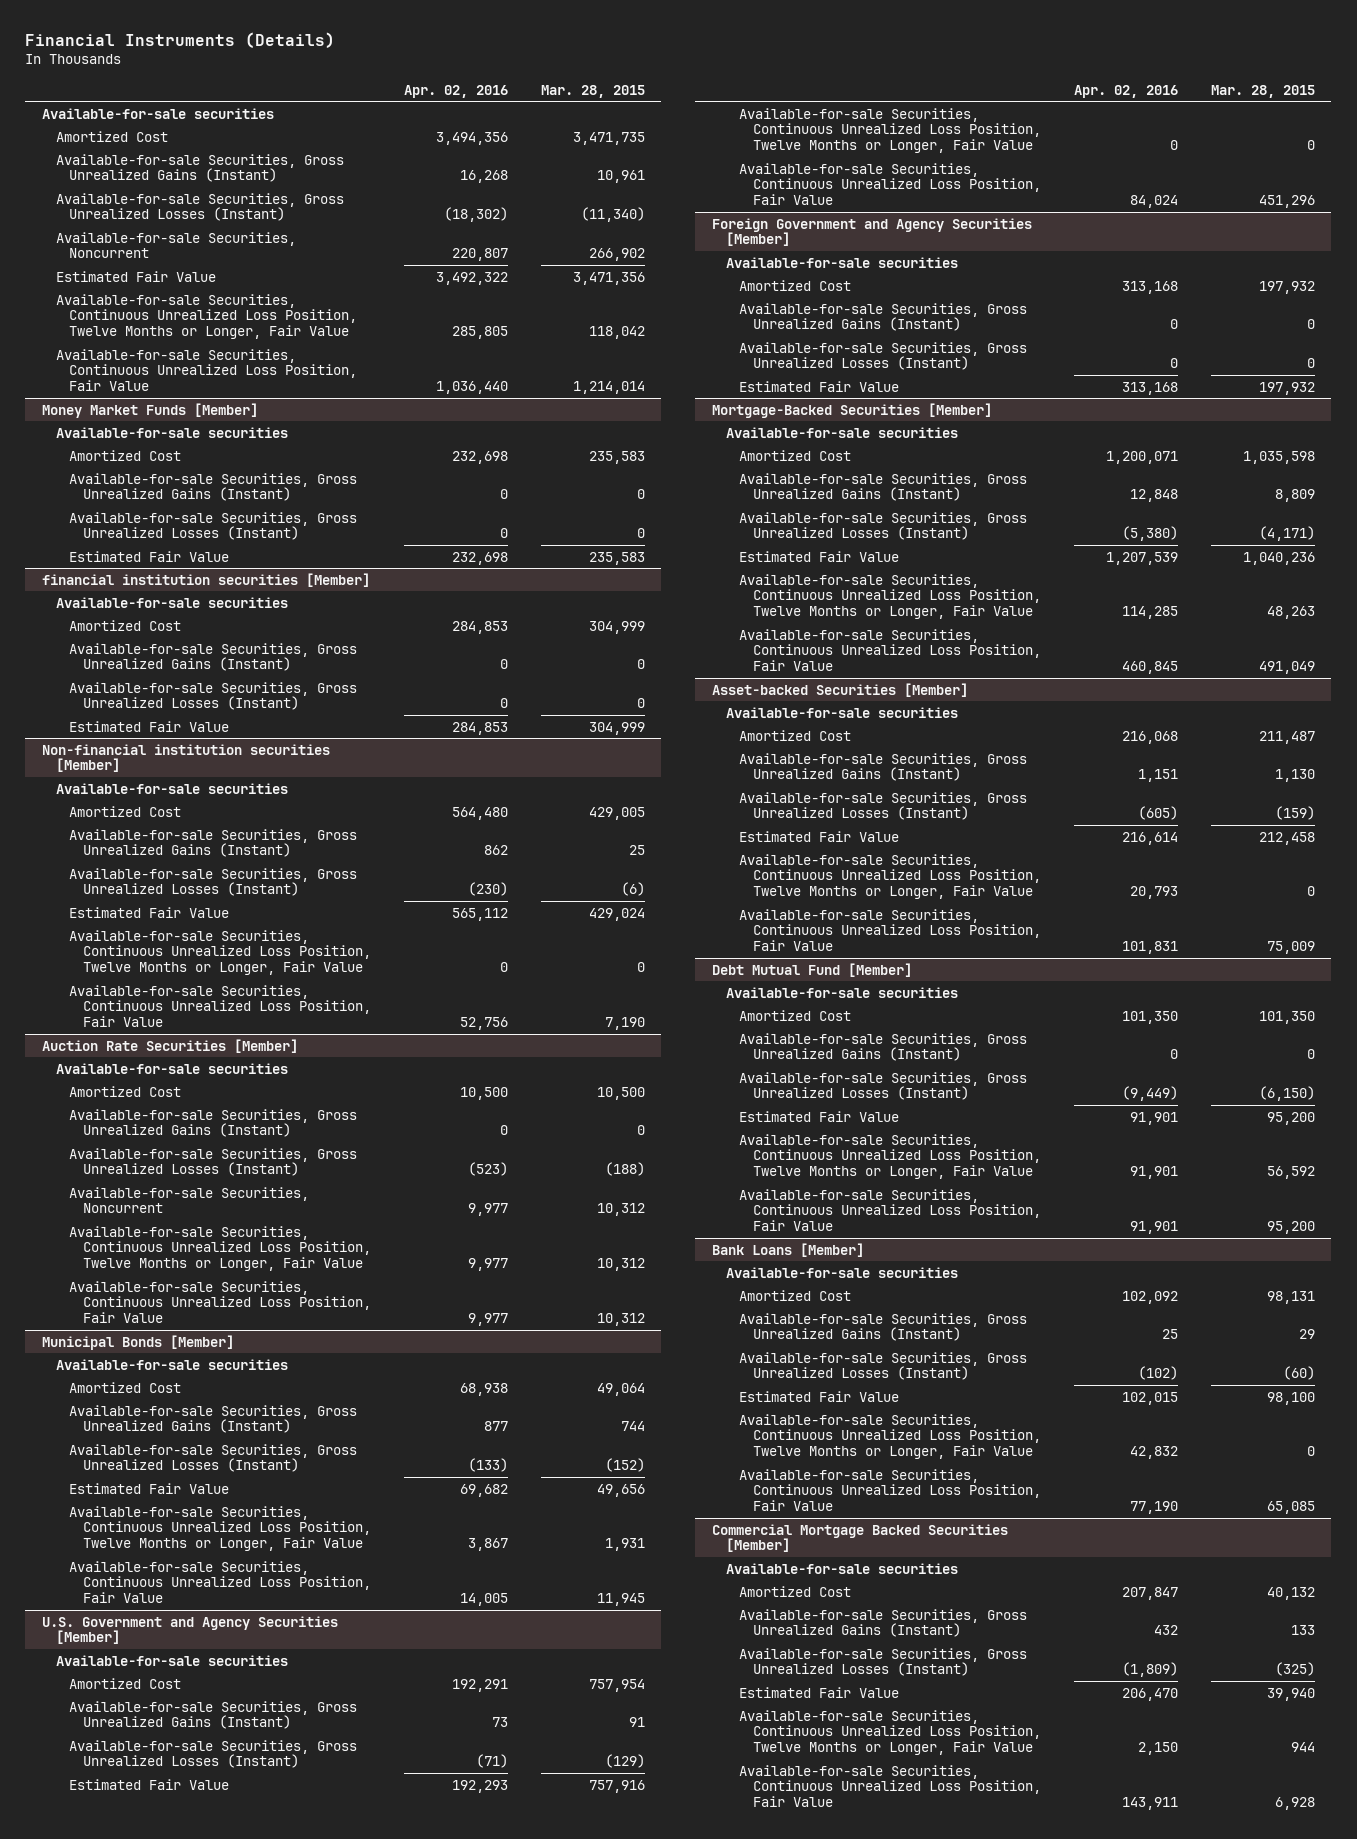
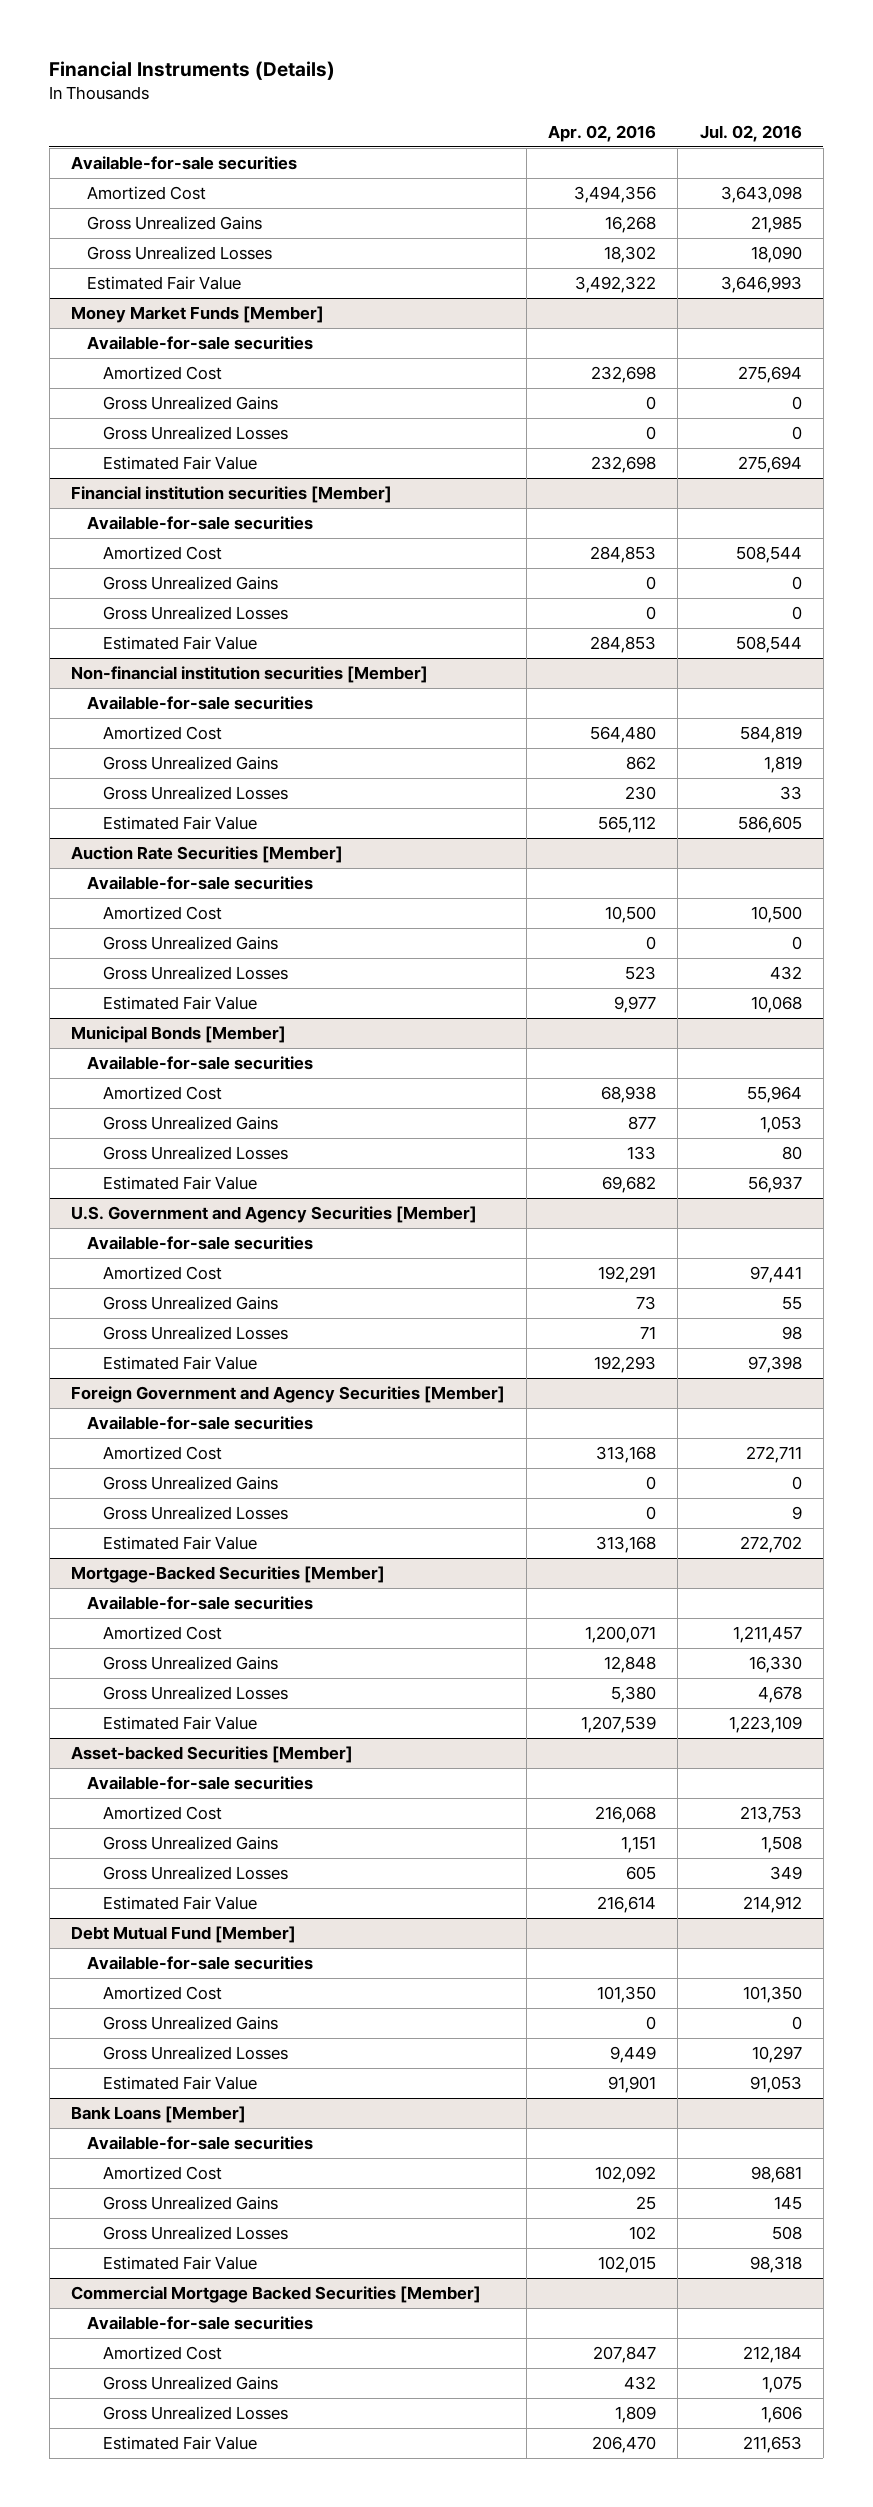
- | Apr. 02, 2016 | Mar. 28, 2015
+ | Apr. 02, 2016 | Jul. 02, 2016
- Available-for-sale Securities, Gross Unrealized Gains (Instant) | 16,268 | 10,961
- Available-for-sale Securities, Gross Unrealized Losses (Instant) | (18,302) | (11,340)
- Available-for-sale Securities, Noncurrent | 220,807 | 266,902
+ Gross Unrealized Gains | 16,268 | 21,985
+ Gross Unrealized Losses | 18,302 | 18,090
- Available-for-sale Securities, Continuous Unrealized Loss Position, Twelve Months or Longer, Fair Value | 285,805 | 118,042
- Available-for-sale Securities, Continuous Unrealized Loss Position, Fair Value | 1,036,440 | 1,214,014
@ Money Market Funds [Member]
- Available-for-sale Securities, Gross Unrealized Gains (Instant) | 0 | 0
- Available-for-sale Securities, Gross Unrealized Losses (Instant) | 0 | 0
+ Gross Unrealized Gains | 0 | 0
+ Gross Unrealized Losses | 0 | 0
- financial institution securities [Member]
+ Financial institution securities [Member]
- Available-for-sale Securities, Gross Unrealized Gains (Instant) | 0 | 0
- Available-for-sale Securities, Gross Unrealized Losses (Instant) | 0 | 0
+ Gross Unrealized Gains | 0 | 0
+ Gross Unrealized Losses | 0 | 0
@ Non-financial institution securities [Member]
- Available-for-sale Securities, Gross Unrealized Gains (Instant) | 862 | 25
- Available-for-sale Securities, Gross Unrealized Losses (Instant) | (230) | (6)
+ Gross Unrealized Gains | 862 | 1,819
+ Gross Unrealized Losses | 230 | 33
- Available-for-sale Securities, Continuous Unrealized Loss Position, Twelve Months or Longer, Fair Value | 0 | 0
- Available-for-sale Securities, Continuous Unrealized Loss Position, Fair Value | 52,756 | 7,190
@ Auction Rate Securities [Member]
- Available-for-sale Securities, Gross Unrealized Gains (Instant) | 0 | 0
- Available-for-sale Securities, Gross Unrealized Losses (Instant) | (523) | (188)
- Available-for-sale Securities, Noncurrent | 9,977 | 10,312
- Available-for-sale Securities, Continuous Unrealized Loss Position, Twelve Months or Longer, Fair Value | 9,977 | 10,312
- Available-for-sale Securities, Continuous Unrealized Loss Position, Fair Value | 9,977 | 10,312
+ Gross Unrealized Gains | 0 | 0
+ Gross Unrealized Losses | 523 | 432
+ Estimated Fair Value | 9,977 | 10,068
@ Municipal Bonds [Member]
- Available-for-sale Securities, Gross Unrealized Gains (Instant) | 877 | 744
- Available-for-sale Securities, Gross Unrealized Losses (Instant) | (133) | (152)
+ Gross Unrealized Gains | 877 | 1,053
+ Gross Unrealized Losses | 133 | 80
- Available-for-sale Securities, Continuous Unrealized Loss Position, Twelve Months or Longer, Fair Value | 3,867 | 1,931
- Available-for-sale Securities, Continuous Unrealized Loss Position, Fair Value | 14,005 | 11,945
@ U.S. Government and Agency Securities [Member]
- Available-for-sale Securities, Gross Unrealized Gains (Instant) | 73 | 91
- Available-for-sale Securities, Gross Unrealized Losses (Instant) | (71) | (129)
+ Gross Unrealized Gains | 73 | 55
+ Gross Unrealized Losses | 71 | 98
- Available-for-sale Securities, Continuous Unrealized Loss Position, Twelve Months or Longer, Fair Value | 0 | 0
- Available-for-sale Securities, Continuous Unrealized Loss Position, Fair Value | 84,024 | 451,296
@ Foreign Government and Agency Securities [Member]
- Available-for-sale Securities, Gross Unrealized Gains (Instant) | 0 | 0
- Available-for-sale Securities, Gross Unrealized Losses (Instant) | 0 | 0
+ Gross Unrealized Gains | 0 | 0
+ Gross Unrealized Losses | 0 | 9
@ Mortgage-Backed Securities [Member]
- Available-for-sale Securities, Gross Unrealized Gains (Instant) | 12,848 | 8,809
- Available-for-sale Securities, Gross Unrealized Losses (Instant) | (5,380) | (4,171)
+ Gross Unrealized Gains | 12,848 | 16,330
+ Gross Unrealized Losses | 5,380 | 4,678
- Available-for-sale Securities, Continuous Unrealized Loss Position, Twelve Months or Longer, Fair Value | 114,285 | 48,263
- Available-for-sale Securities, Continuous Unrealized Loss Position, Fair Value | 460,845 | 491,049
@ Asset-backed Securities [Member]
- Available-for-sale Securities, Gross Unrealized Gains (Instant) | 1,151 | 1,130
- Available-for-sale Securities, Gross Unrealized Losses (Instant) | (605) | (159)
+ Gross Unrealized Gains | 1,151 | 1,508
+ Gross Unrealized Losses | 605 | 349
- Available-for-sale Securities, Continuous Unrealized Loss Position, Twelve Months or Longer, Fair Value | 20,793 | 0
- Available-for-sale Securities, Continuous Unrealized Loss Position, Fair Value | 101,831 | 75,009
@ Debt Mutual Fund [Member]
- Available-for-sale Securities, Gross Unrealized Gains (Instant) | 0 | 0
- Available-for-sale Securities, Gross Unrealized Losses (Instant) | (9,449) | (6,150)
+ Gross Unrealized Gains | 0 | 0
+ Gross Unrealized Losses | 9,449 | 10,297
- Available-for-sale Securities, Continuous Unrealized Loss Position, Twelve Months or Longer, Fair Value | 91,901 | 56,592
- Available-for-sale Securities, Continuous Unrealized Loss Position, Fair Value | 91,901 | 95,200
@ Bank Loans [Member]
- Available-for-sale Securities, Gross Unrealized Gains (Instant) | 25 | 29
- Available-for-sale Securities, Gross Unrealized Losses (Instant) | (102) | (60)
+ Gross Unrealized Gains | 25 | 145
+ Gross Unrealized Losses | 102 | 508
- Available-for-sale Securities, Continuous Unrealized Loss Position, Twelve Months or Longer, Fair Value | 42,832 | 0
- Available-for-sale Securities, Continuous Unrealized Loss Position, Fair Value | 77,190 | 65,085
@ Commercial Mortgage Backed Securities [Member]
- Available-for-sale Securities, Gross Unrealized Gains (Instant) | 432 | 133
- Available-for-sale Securities, Gross Unrealized Losses (Instant) | (1,809) | (325)
+ Gross Unrealized Gains | 432 | 1,075
+ Gross Unrealized Losses | 1,809 | 1,606
- Available-for-sale Securities, Continuous Unrealized Loss Position, Twelve Months or Longer, Fair Value | 2,150 | 944
- Available-for-sale Securities, Continuous Unrealized Loss Position, Fair Value | 143,911 | 6,928

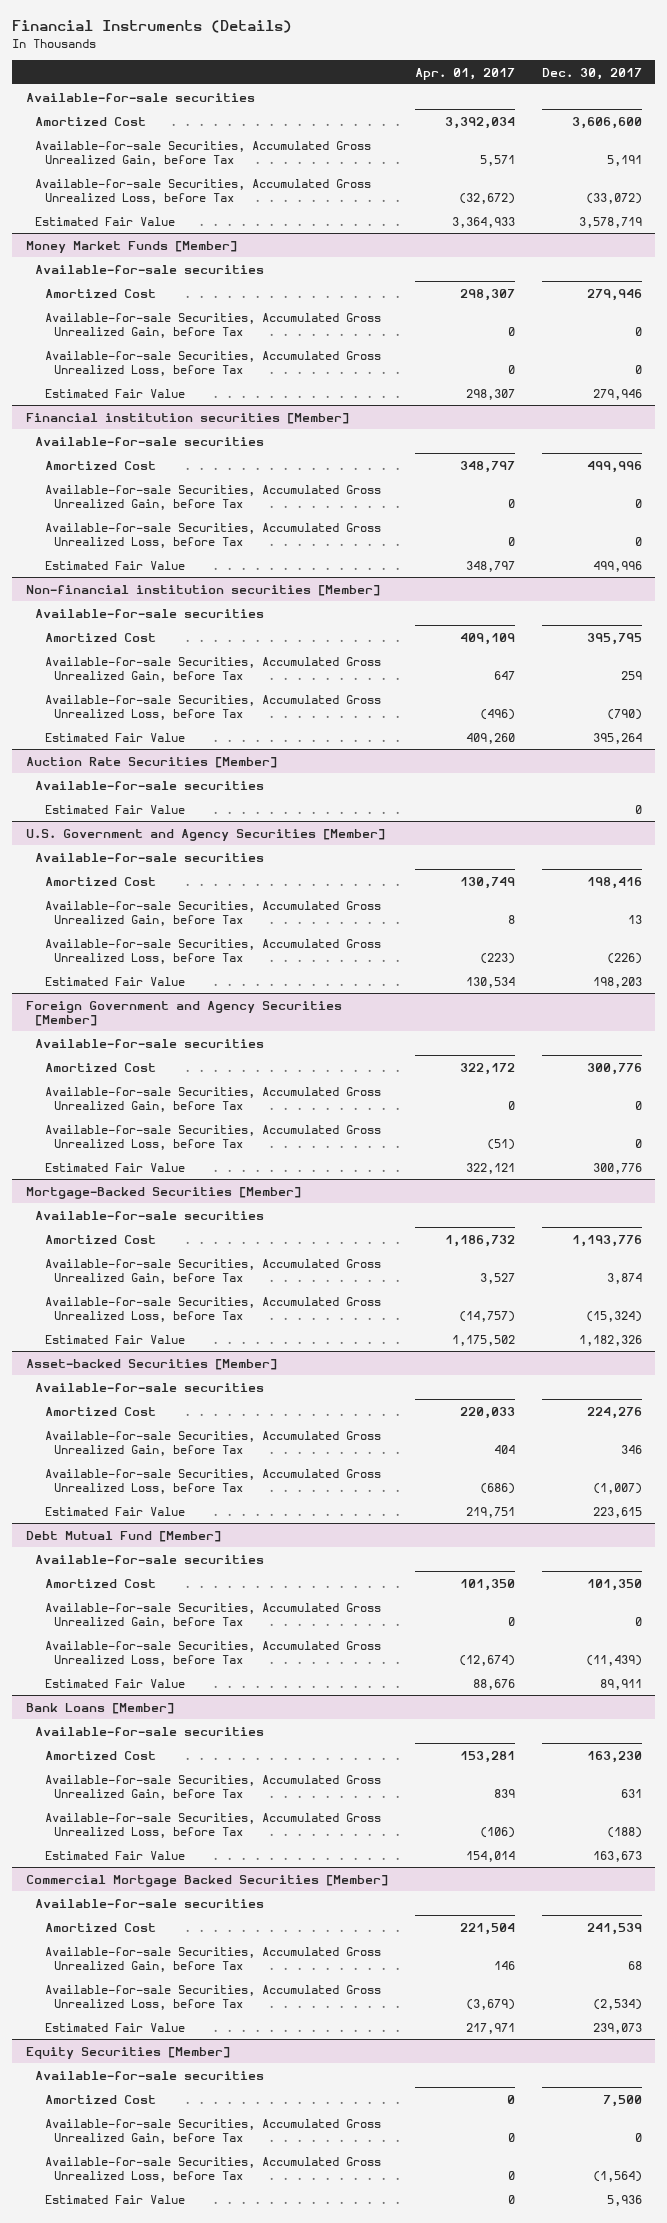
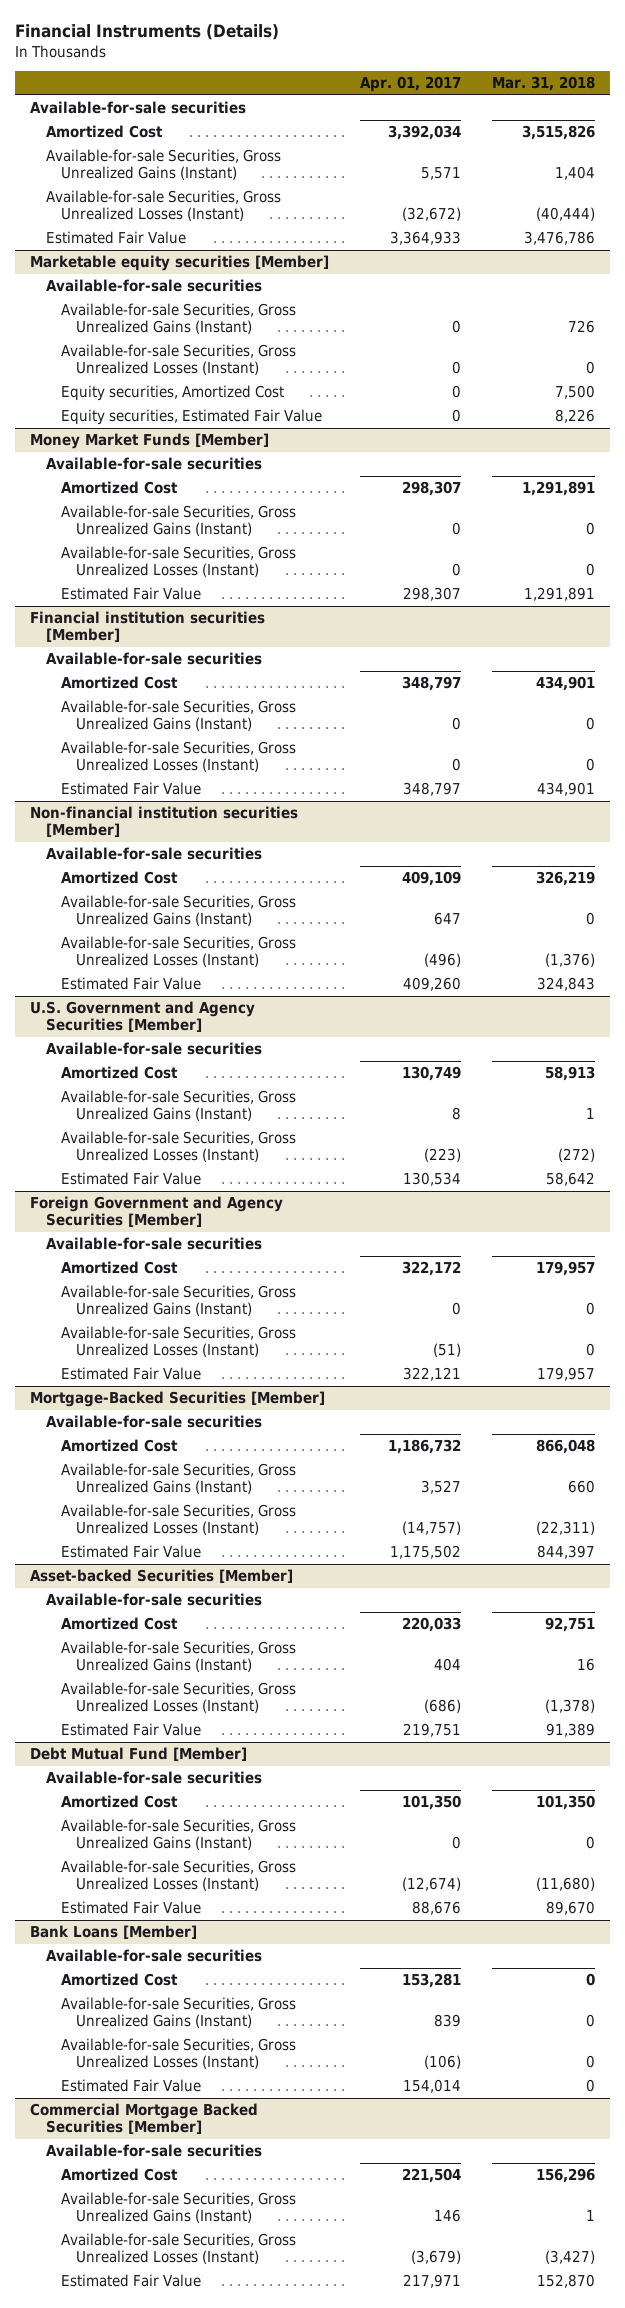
- | Apr. 01, 2017 | Dec. 30, 2017
+ | Apr. 01, 2017 | Mar. 31, 2018
- Available-for-sale Securities, Accumulated Gross Unrealized Gain, before Tax | 5,571 | 5,191
- Available-for-sale Securities, Accumulated Gross Unrealized Loss, before Tax | (32,672) | (33,072)
+ Available-for-sale Securities, Gross Unrealized Gains (Instant) | 5,571 | 1,404
+ Available-for-sale Securities, Gross Unrealized Losses (Instant) | (32,672) | (40,444)
+ Marketable equity securities [Member]
+ Available-for-sale securities
+ Available-for-sale Securities, Gross Unrealized Gains (Instant) | 0 | 726
+ Available-for-sale Securities, Gross Unrealized Losses (Instant) | 0 | 0
+ Equity securities, Amortized Cost | 0 | 7,500
+ Equity securities, Estimated Fair Value | 0 | 8,226
@ Money Market Funds [Member]
- Available-for-sale Securities, Accumulated Gross Unrealized Gain, before Tax | 0 | 0
- Available-for-sale Securities, Accumulated Gross Unrealized Loss, before Tax | 0 | 0
+ Available-for-sale Securities, Gross Unrealized Gains (Instant) | 0 | 0
+ Available-for-sale Securities, Gross Unrealized Losses (Instant) | 0 | 0
@ Financial institution securities [Member]
- Available-for-sale Securities, Accumulated Gross Unrealized Gain, before Tax | 0 | 0
- Available-for-sale Securities, Accumulated Gross Unrealized Loss, before Tax | 0 | 0
+ Available-for-sale Securities, Gross Unrealized Gains (Instant) | 0 | 0
+ Available-for-sale Securities, Gross Unrealized Losses (Instant) | 0 | 0
@ Non-financial institution securities [Member]
- Available-for-sale Securities, Accumulated Gross Unrealized Gain, before Tax | 647 | 259
- Available-for-sale Securities, Accumulated Gross Unrealized Loss, before Tax | (496) | (790)
+ Available-for-sale Securities, Gross Unrealized Gains (Instant) | 647 | 0
+ Available-for-sale Securities, Gross Unrealized Losses (Instant) | (496) | (1,376)
- Auction Rate Securities [Member]
- Available-for-sale securities
- Estimated Fair Value | | 0
@ U.S. Government and Agency Securities [Member]
- Available-for-sale Securities, Accumulated Gross Unrealized Gain, before Tax | 8 | 13
- Available-for-sale Securities, Accumulated Gross Unrealized Loss, before Tax | (223) | (226)
+ Available-for-sale Securities, Gross Unrealized Gains (Instant) | 8 | 1
+ Available-for-sale Securities, Gross Unrealized Losses (Instant) | (223) | (272)
@ Foreign Government and Agency Securities [Member]
- Available-for-sale Securities, Accumulated Gross Unrealized Gain, before Tax | 0 | 0
- Available-for-sale Securities, Accumulated Gross Unrealized Loss, before Tax | (51) | 0
+ Available-for-sale Securities, Gross Unrealized Gains (Instant) | 0 | 0
+ Available-for-sale Securities, Gross Unrealized Losses (Instant) | (51) | 0
@ Mortgage-Backed Securities [Member]
- Available-for-sale Securities, Accumulated Gross Unrealized Gain, before Tax | 3,527 | 3,874
- Available-for-sale Securities, Accumulated Gross Unrealized Loss, before Tax | (14,757) | (15,324)
+ Available-for-sale Securities, Gross Unrealized Gains (Instant) | 3,527 | 660
+ Available-for-sale Securities, Gross Unrealized Losses (Instant) | (14,757) | (22,311)
@ Asset-backed Securities [Member]
- Available-for-sale Securities, Accumulated Gross Unrealized Gain, before Tax | 404 | 346
- Available-for-sale Securities, Accumulated Gross Unrealized Loss, before Tax | (686) | (1,007)
+ Available-for-sale Securities, Gross Unrealized Gains (Instant) | 404 | 16
+ Available-for-sale Securities, Gross Unrealized Losses (Instant) | (686) | (1,378)
@ Debt Mutual Fund [Member]
- Available-for-sale Securities, Accumulated Gross Unrealized Gain, before Tax | 0 | 0
- Available-for-sale Securities, Accumulated Gross Unrealized Loss, before Tax | (12,674) | (11,439)
+ Available-for-sale Securities, Gross Unrealized Gains (Instant) | 0 | 0
+ Available-for-sale Securities, Gross Unrealized Losses (Instant) | (12,674) | (11,680)
@ Bank Loans [Member]
- Available-for-sale Securities, Accumulated Gross Unrealized Gain, before Tax | 839 | 631
- Available-for-sale Securities, Accumulated Gross Unrealized Loss, before Tax | (106) | (188)
+ Available-for-sale Securities, Gross Unrealized Gains (Instant) | 839 | 0
+ Available-for-sale Securities, Gross Unrealized Losses (Instant) | (106) | 0
@ Commercial Mortgage Backed Securities [Member]
- Available-for-sale Securities, Accumulated Gross Unrealized Gain, before Tax | 146 | 68
- Available-for-sale Securities, Accumulated Gross Unrealized Loss, before Tax | (3,679) | (2,534)
+ Available-for-sale Securities, Gross Unrealized Gains (Instant) | 146 | 1
+ Available-for-sale Securities, Gross Unrealized Losses (Instant) | (3,679) | (3,427)
- Equity Securities [Member]
- Available-for-sale securities
- Amortized Cost | 0 | 7,500
- Available-for-sale Securities, Accumulated Gross Unrealized Gain, before Tax | 0 | 0
- Available-for-sale Securities, Accumulated Gross Unrealized Loss, before Tax | 0 | (1,564)
- Estimated Fair Value | 0 | 5,936

